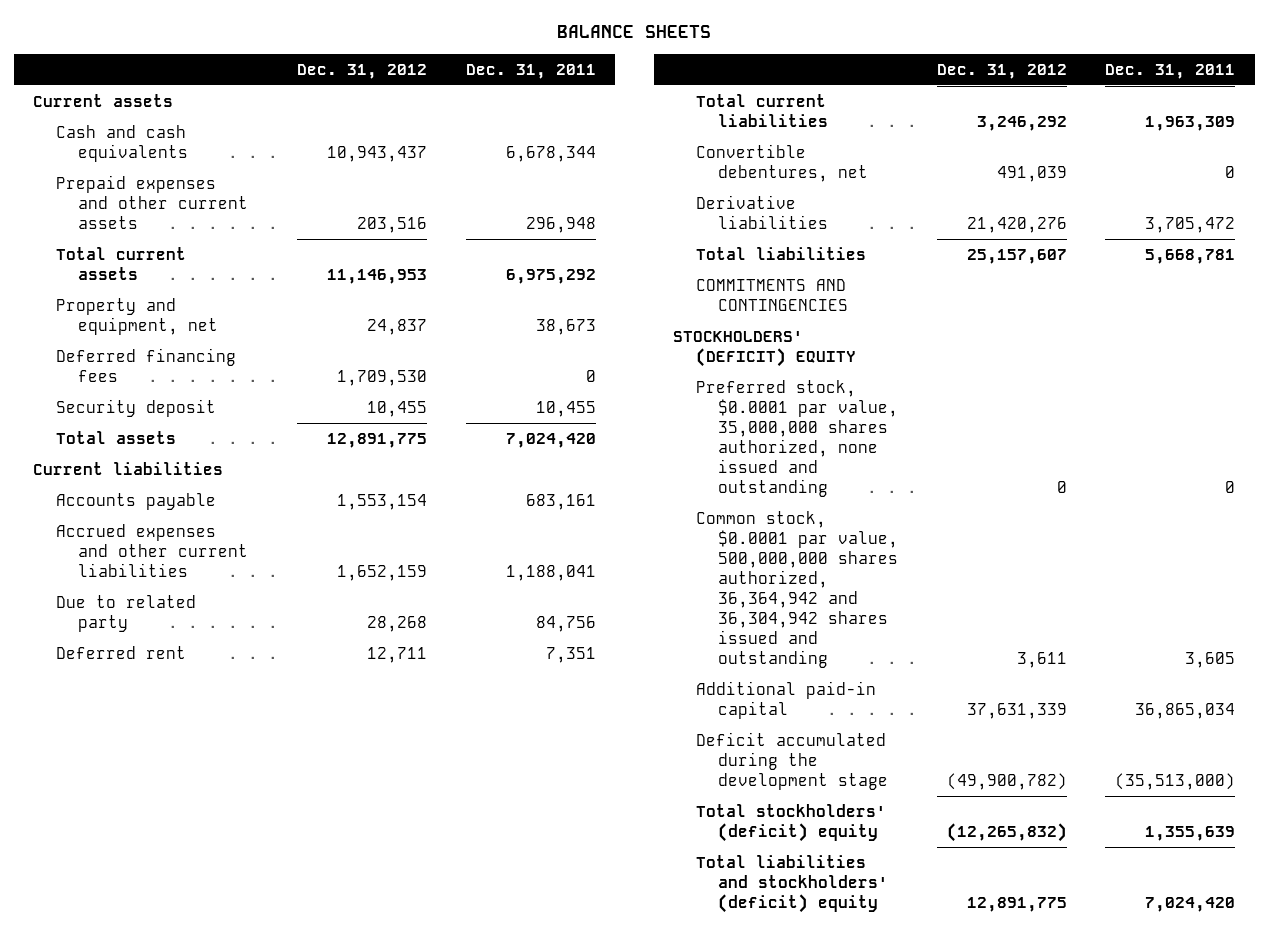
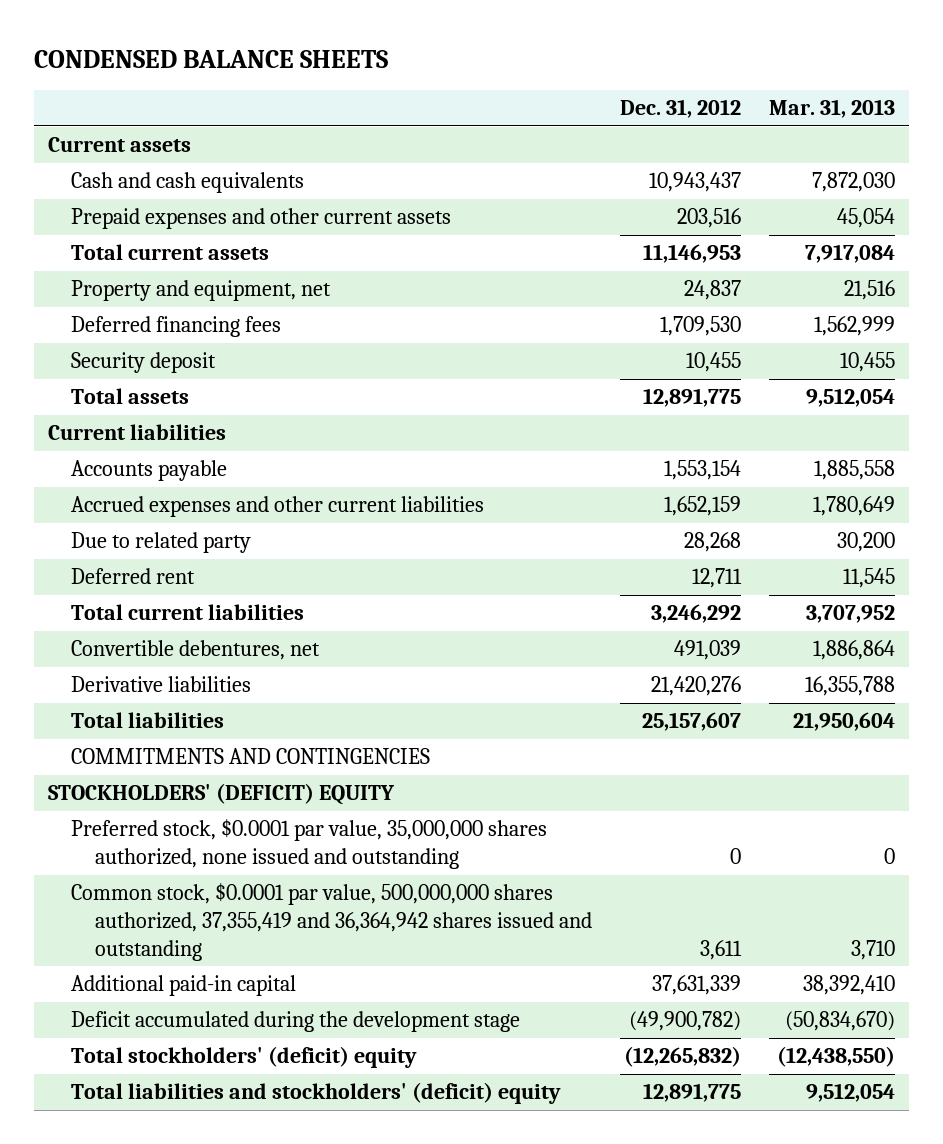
- BALANCE SHEETS
+ CONDENSED BALANCE SHEETS
- | Dec. 31, 2012 | Dec. 31, 2011
+ | Dec. 31, 2012 | Mar. 31, 2013
- Common stock, $0.0001 par value, 500,000,000 shares authorized, 36,364,942 and 36,304,942 shares issued and outstanding | 3,611 | 3,605
+ Common stock, $0.0001 par value, 500,000,000 shares authorized, 37,355,419 and 36,364,942 shares issued and outstanding | 3,611 | 3,710

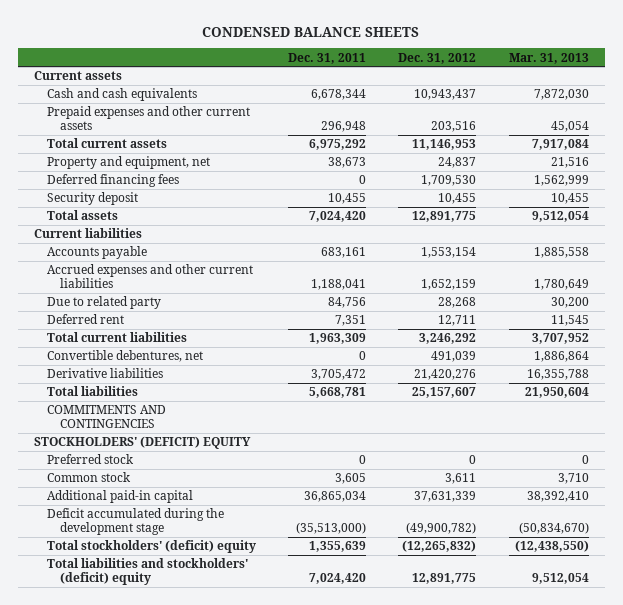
- | Dec. 31, 2012 | Mar. 31, 2013
+ | Dec. 31, 2011 | Dec. 31, 2012 | Mar. 31, 2013
- Preferred stock, $0.0001 par value, 35,000,000 shares authorized, none issued and outstanding | 0 | 0
- Common stock, $0.0001 par value, 500,000,000 shares authorized, 37,355,419 and 36,364,942 shares issued and outstanding | 3,611 | 3,710
+ Preferred stock | 0 | 0 | 0
+ Common stock | 3,605 | 3,611 | 3,710

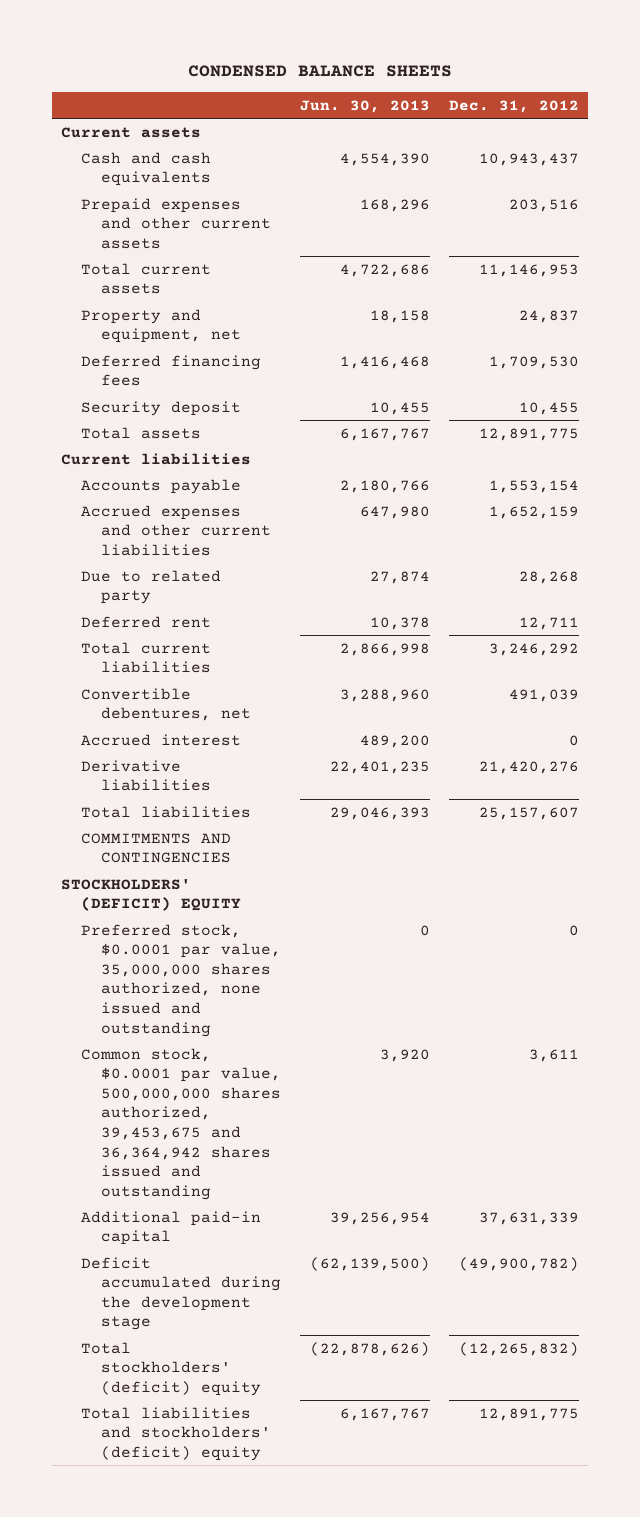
- | Dec. 31, 2011 | Dec. 31, 2012 | Mar. 31, 2013
+ | Jun. 30, 2013 | Dec. 31, 2012
+ Accrued interest | 489,200 | 0
- Preferred stock | 0 | 0 | 0
- Common stock | 3,605 | 3,611 | 3,710
+ Preferred stock, $0.0001 par value, 35,000,000 shares authorized, none issued and outstanding | 0 | 0
+ Common stock, $0.0001 par value, 500,000,000 shares authorized, 39,453,675 and 36,364,942 shares issued and outstanding | 3,920 | 3,611

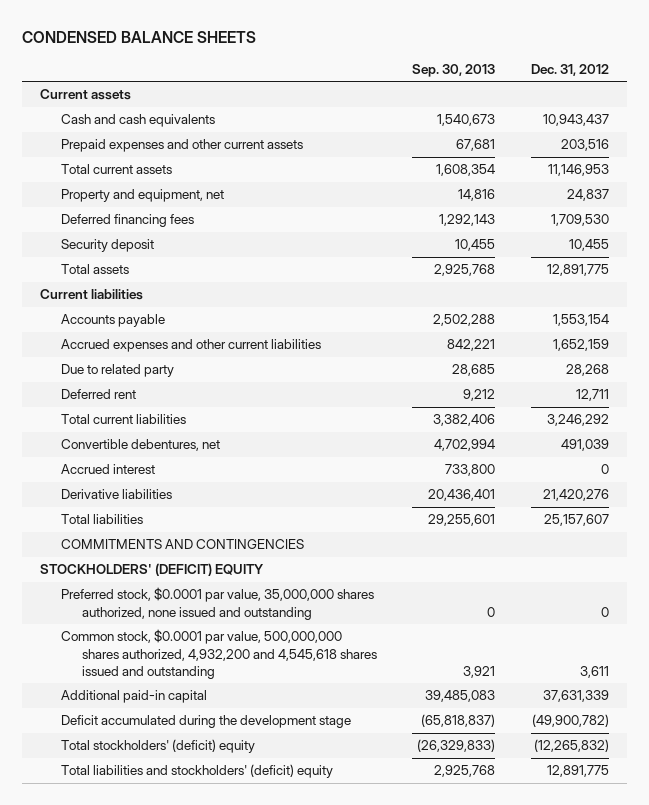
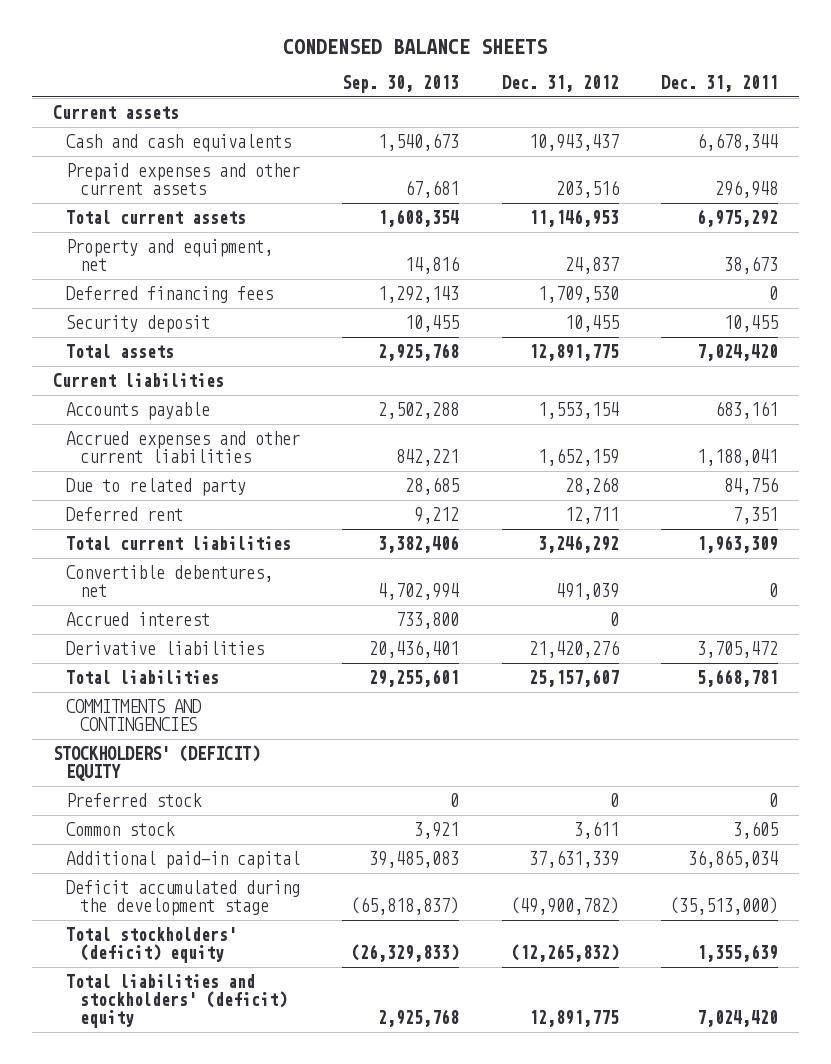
- | Sep. 30, 2013 | Dec. 31, 2012
+ | Sep. 30, 2013 | Dec. 31, 2012 | Dec. 31, 2011
- Preferred stock, $0.0001 par value, 35,000,000 shares authorized, none issued and outstanding | 0 | 0
- Common stock, $0.0001 par value, 500,000,000 shares authorized, 4,932,200 and 4,545,618 shares issued and outstanding | 3,921 | 3,611
+ Preferred stock | 0 | 0 | 0
+ Common stock | 3,921 | 3,611 | 3,605

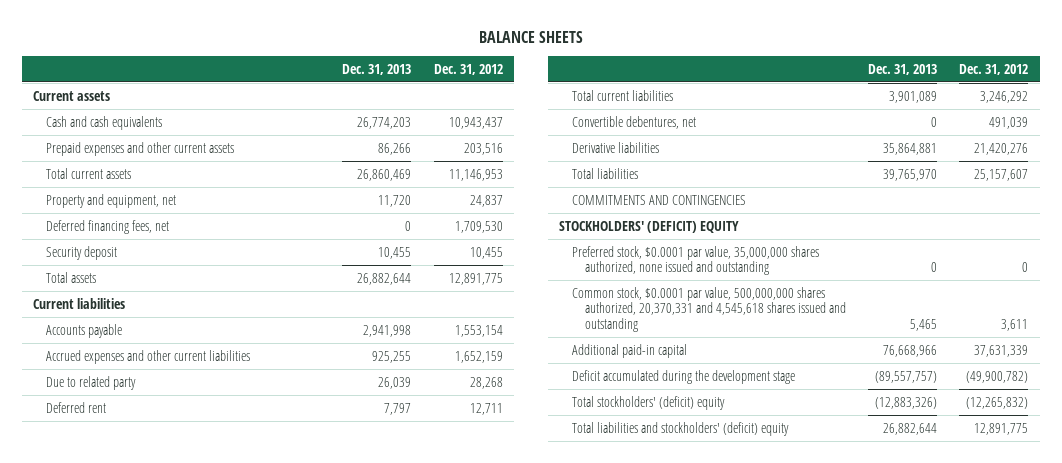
- CONDENSED BALANCE SHEETS
+ BALANCE SHEETS
- | Sep. 30, 2013 | Dec. 31, 2012 | Dec. 31, 2011
+ | Dec. 31, 2013 | Dec. 31, 2012
- Deferred financing fees | 1,292,143 | 1,709,530 | 0
+ Deferred financing fees, net | 0 | 1,709,530
- Accrued interest | 733,800 | 0 |
- Preferred stock | 0 | 0 | 0
- Common stock | 3,921 | 3,611 | 3,605
+ Preferred stock, $0.0001 par value, 35,000,000 shares authorized, none issued and outstanding | 0 | 0
+ Common stock, $0.0001 par value, 500,000,000 shares authorized, 20,370,331 and 4,545,618 shares issued and outstanding | 5,465 | 3,611

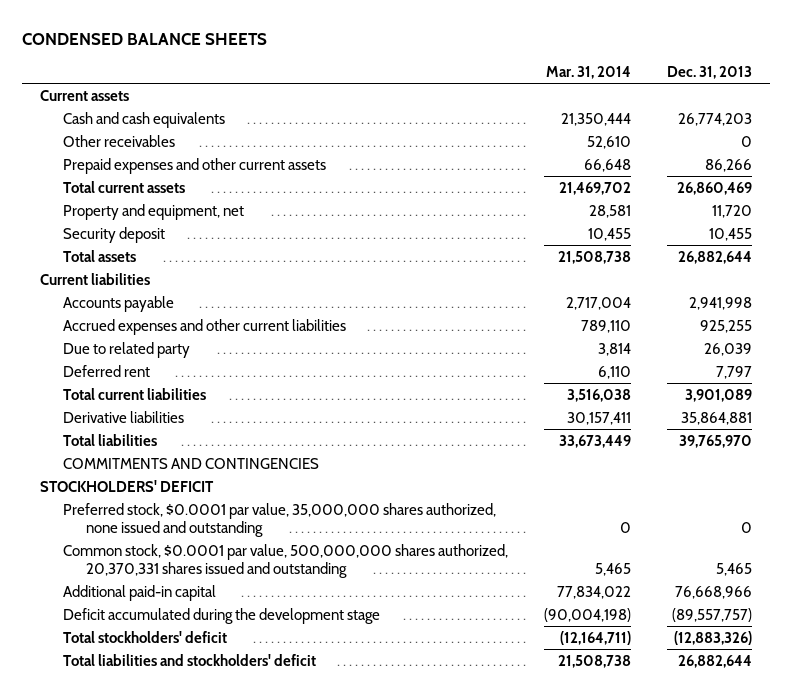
- BALANCE SHEETS
+ CONDENSED BALANCE SHEETS
- | Dec. 31, 2013 | Dec. 31, 2012
+ | Mar. 31, 2014 | Dec. 31, 2013
+ Other receivables | 52,610 | 0
- Deferred financing fees, net | 0 | 1,709,530
- Convertible debentures, net | 0 | 491,039
- STOCKHOLDERS' (DEFICIT) EQUITY
+ STOCKHOLDERS' DEFICIT
- Common stock, $0.0001 par value, 500,000,000 shares authorized, 20,370,331 and 4,545,618 shares issued and outstanding | 5,465 | 3,611
+ Common stock, $0.0001 par value, 500,000,000 shares authorized, 20,370,331 shares issued and outstanding | 5,465 | 5,465
- Total stockholders' (deficit) equity | (12,883,326) | (12,265,832)
- Total liabilities and stockholders' (deficit) equity | 26,882,644 | 12,891,775
+ Total stockholders' deficit | (12,164,711) | (12,883,326)
+ Total liabilities and stockholders' deficit | 21,508,738 | 26,882,644

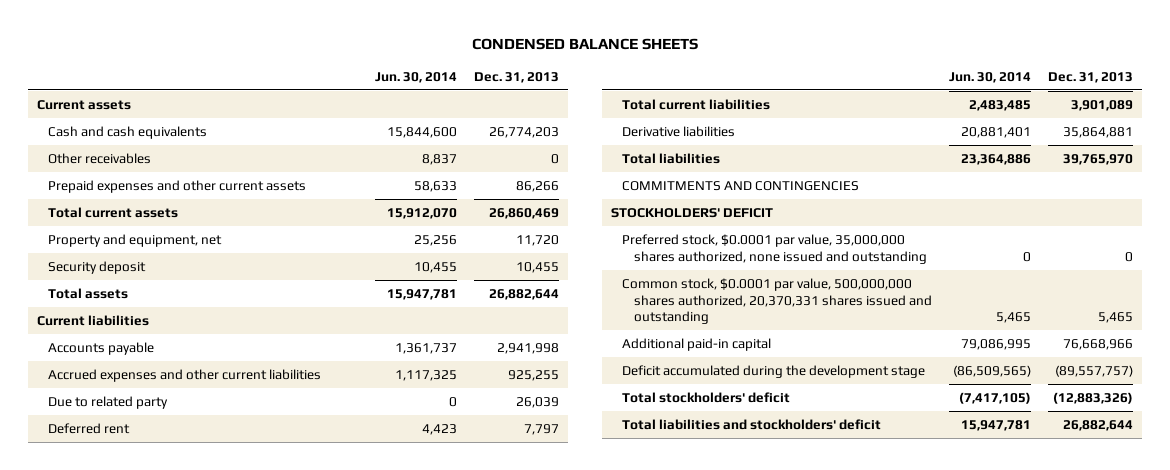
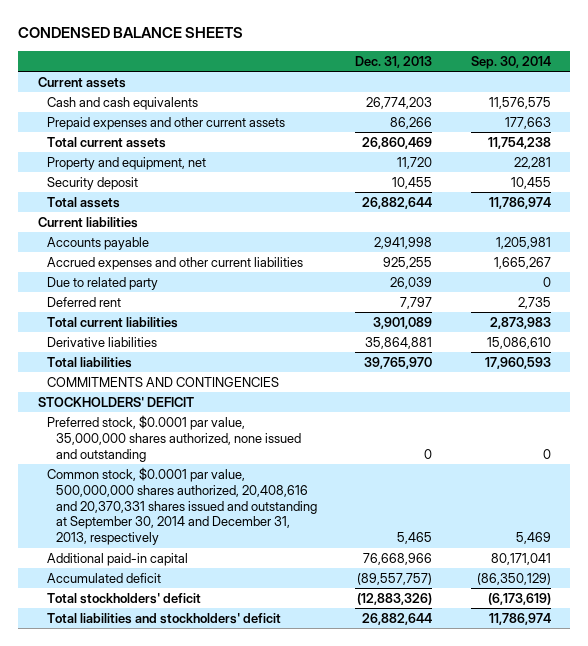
- | Jun. 30, 2014 | Dec. 31, 2013
+ | Dec. 31, 2013 | Sep. 30, 2014
- Other receivables | 8,837 | 0
- Common stock, $0.0001 par value, 500,000,000 shares authorized, 20,370,331 shares issued and outstanding | 5,465 | 5,465
+ Common stock, $0.0001 par value, 500,000,000 shares authorized, 20,408,616 and 20,370,331 shares issued and outstanding at September 30, 2014 and December 31, 2013, respectively | 5,465 | 5,469
- Deficit accumulated during the development stage | (86,509,565) | (89,557,757)
+ Accumulated deficit | (89,557,757) | (86,350,129)

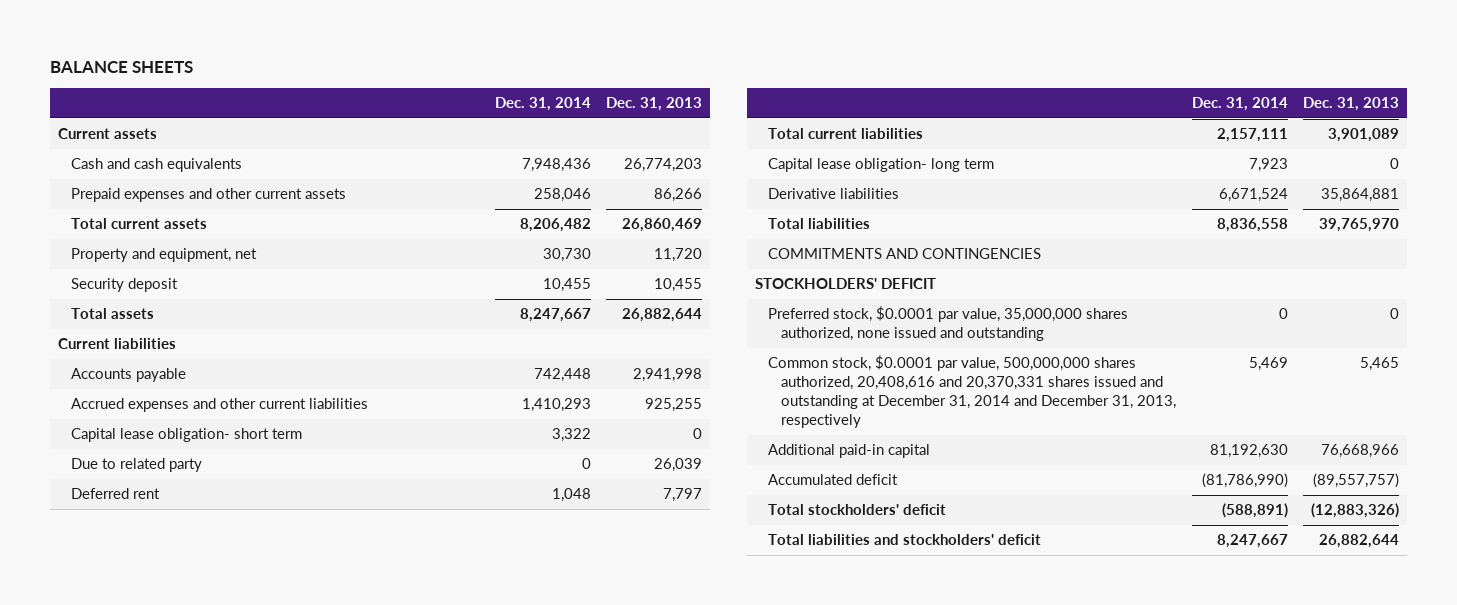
- CONDENSED BALANCE SHEETS
+ BALANCE SHEETS
- | Dec. 31, 2013 | Sep. 30, 2014
+ | Dec. 31, 2014 | Dec. 31, 2013
+ Capital lease obligation- short term | 3,322 | 0
+ Capital lease obligation- long term | 7,923 | 0
- Common stock, $0.0001 par value, 500,000,000 shares authorized, 20,408,616 and 20,370,331 shares issued and outstanding at September 30, 2014 and December 31, 2013, respectively | 5,465 | 5,469
+ Common stock, $0.0001 par value, 500,000,000 shares authorized, 20,408,616 and 20,370,331 shares issued and outstanding at December 31, 2014 and December 31, 2013, respectively | 5,469 | 5,465

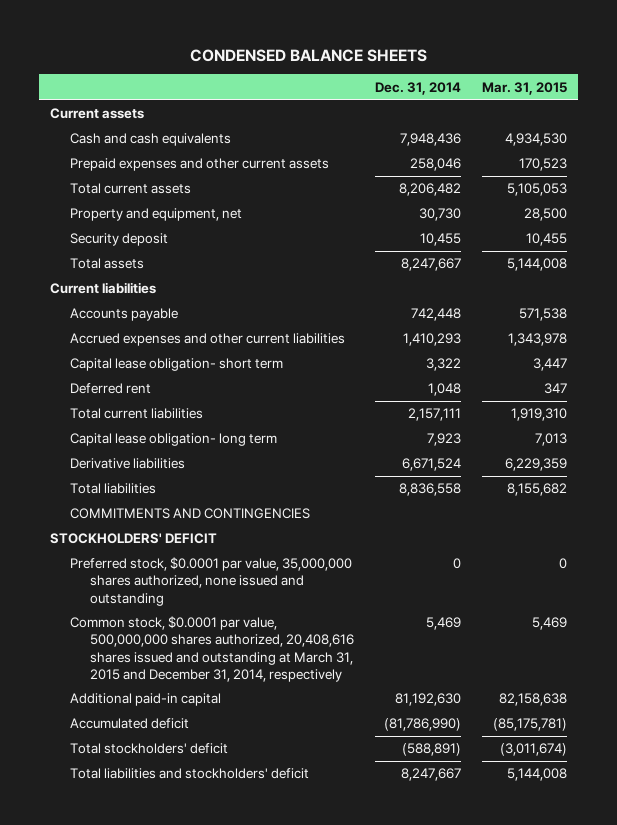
- BALANCE SHEETS
+ CONDENSED BALANCE SHEETS
- | Dec. 31, 2014 | Dec. 31, 2013
+ | Dec. 31, 2014 | Mar. 31, 2015
- Due to related party | 0 | 26,039
- Common stock, $0.0001 par value, 500,000,000 shares authorized, 20,408,616 and 20,370,331 shares issued and outstanding at December 31, 2014 and December 31, 2013, respectively | 5,469 | 5,465
+ Common stock, $0.0001 par value, 500,000,000 shares authorized, 20,408,616 shares issued and outstanding at March 31, 2015 and December 31, 2014, respectively | 5,469 | 5,469

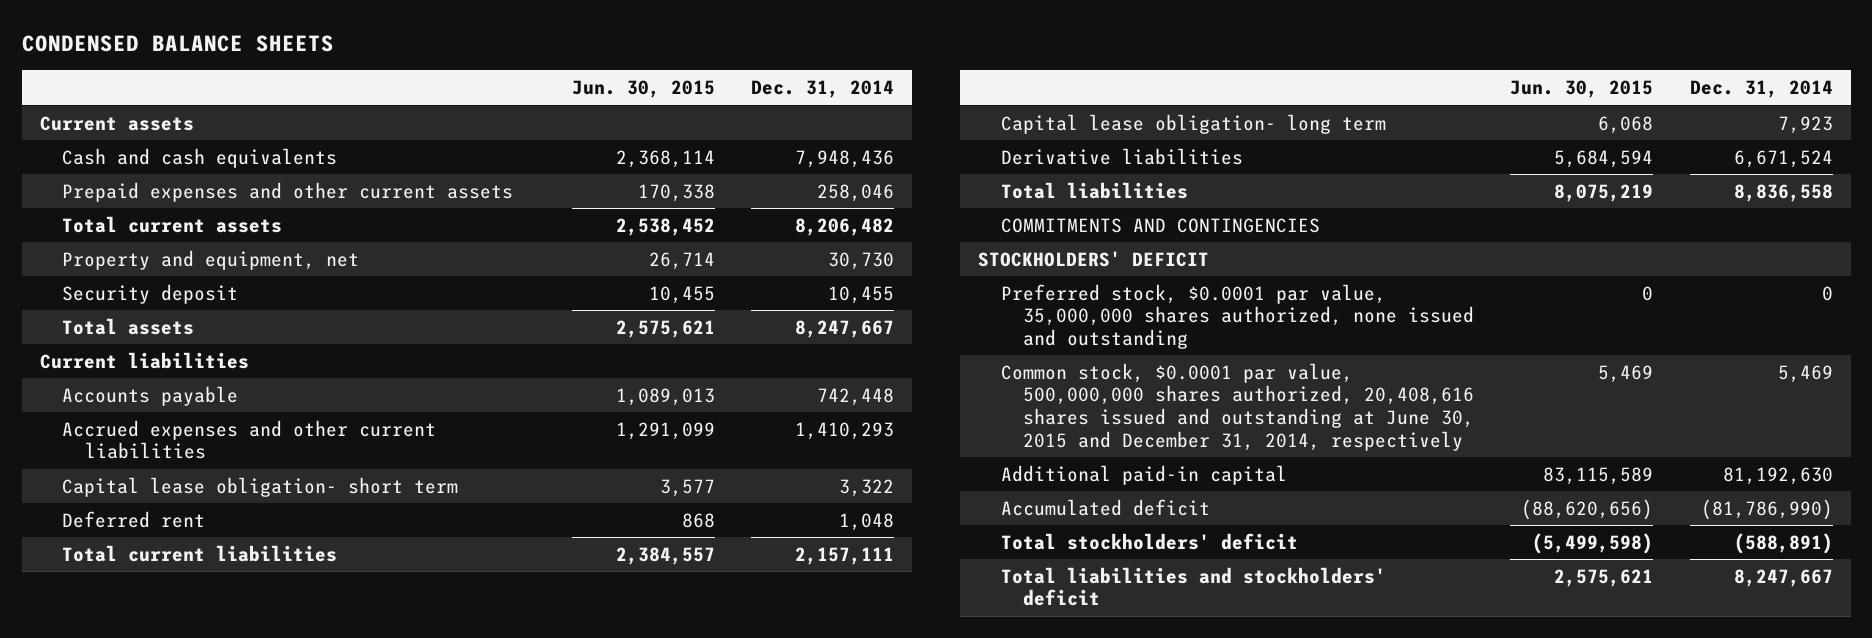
- | Dec. 31, 2014 | Mar. 31, 2015
+ | Jun. 30, 2015 | Dec. 31, 2014
- Common stock, $0.0001 par value, 500,000,000 shares authorized, 20,408,616 shares issued and outstanding at March 31, 2015 and December 31, 2014, respectively | 5,469 | 5,469
+ Common stock, $0.0001 par value, 500,000,000 shares authorized, 20,408,616 shares issued and outstanding at June 30, 2015 and December 31, 2014, respectively | 5,469 | 5,469

